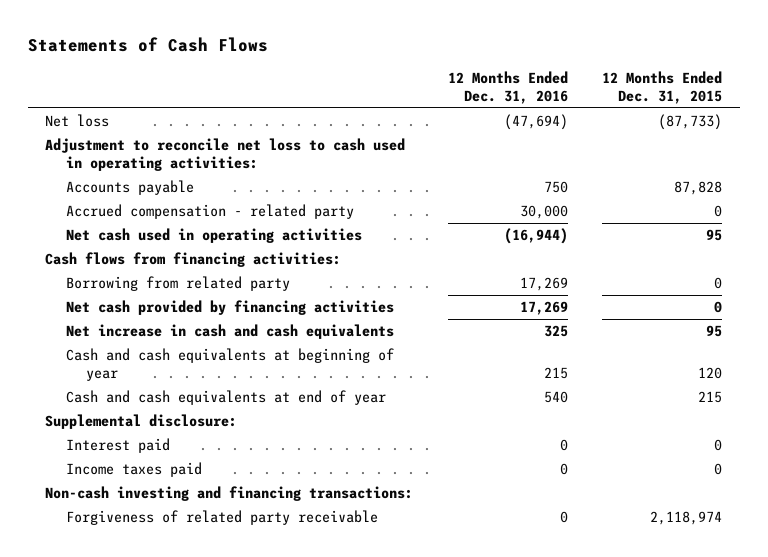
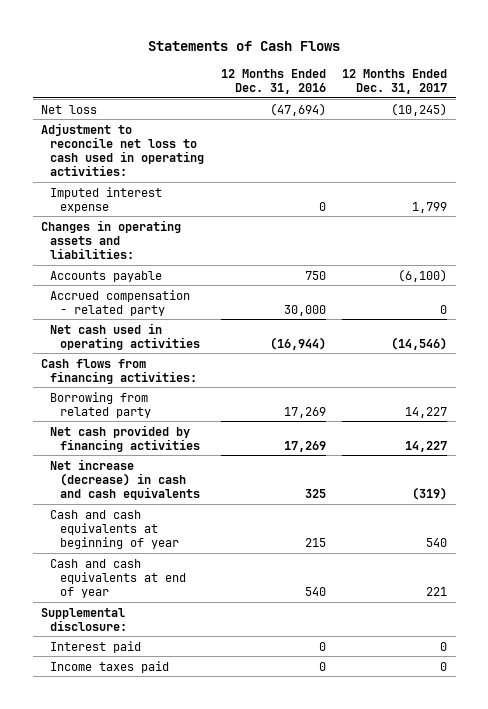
- | 12 Months Ended Dec. 31, 2016 | 12 Months Ended Dec. 31, 2015
+ | 12 Months Ended Dec. 31, 2016 | 12 Months Ended Dec. 31, 2017
+ Imputed interest expense | 0 | 1,799
+ Changes in operating assets and liabilities:
- Net increase in cash and cash equivalents | 325 | 95
+ Net increase (decrease) in cash and cash equivalents | 325 | (319)
- Non-cash investing and financing transactions:
- Forgiveness of related party receivable | 0 | 2,118,974

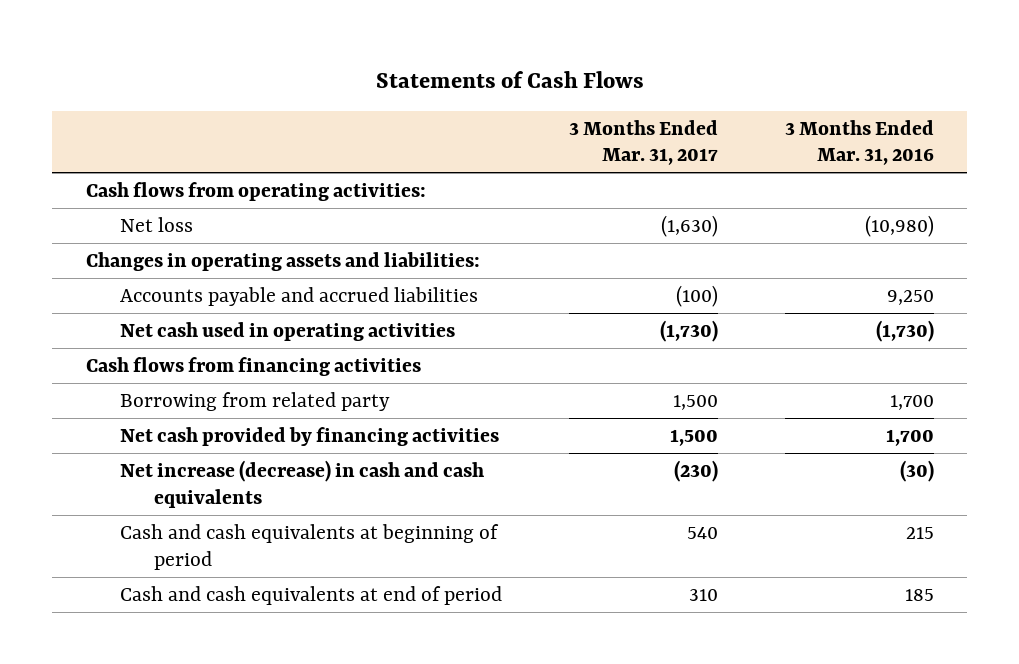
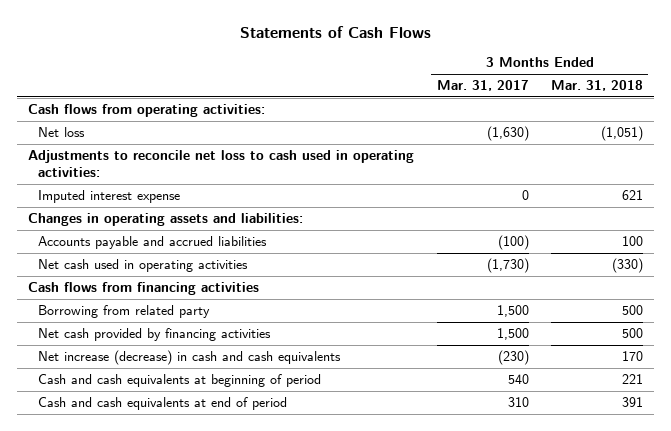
- | 3 Months Ended Mar. 31, 2017 | 3 Months Ended Mar. 31, 2016
+ | 3 Months Ended Mar. 31, 2017 | 3 Months Ended Mar. 31, 2018
+ Adjustments to reconcile net loss to cash used in operating activities:
+ Imputed interest expense | 0 | 621

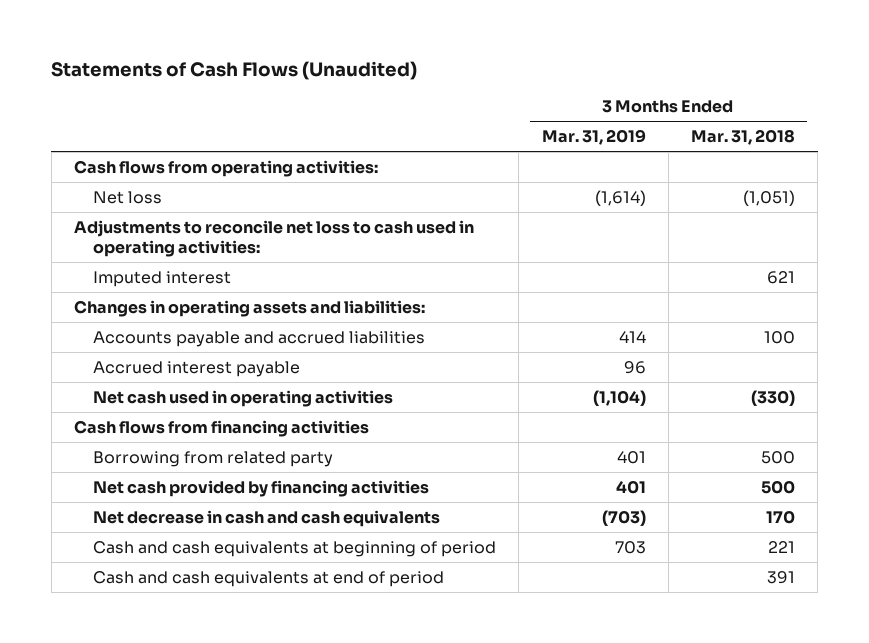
- Statements of Cash Flows
+ Statements of Cash Flows (Unaudited)
- | 3 Months Ended Mar. 31, 2017 | 3 Months Ended Mar. 31, 2018
+ | 3 Months Ended Mar. 31, 2019 | 3 Months Ended Mar. 31, 2018
- Imputed interest expense | 0 | 621
+ Imputed interest | | 621
+ Accrued interest payable | 96 |
- Net increase (decrease) in cash and cash equivalents | (230) | 170
+ Net decrease in cash and cash equivalents | (703) | 170

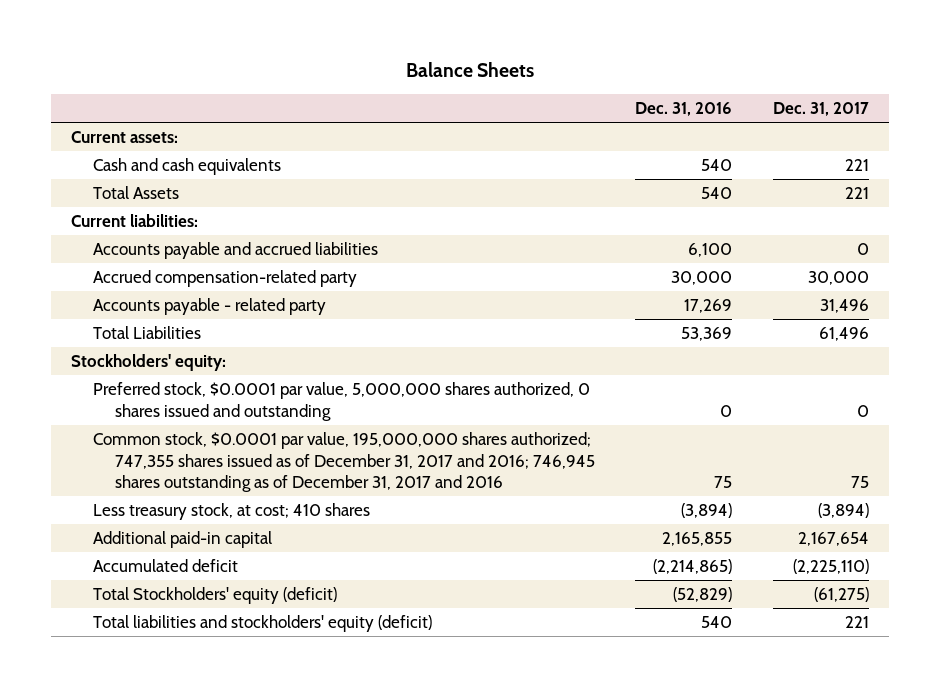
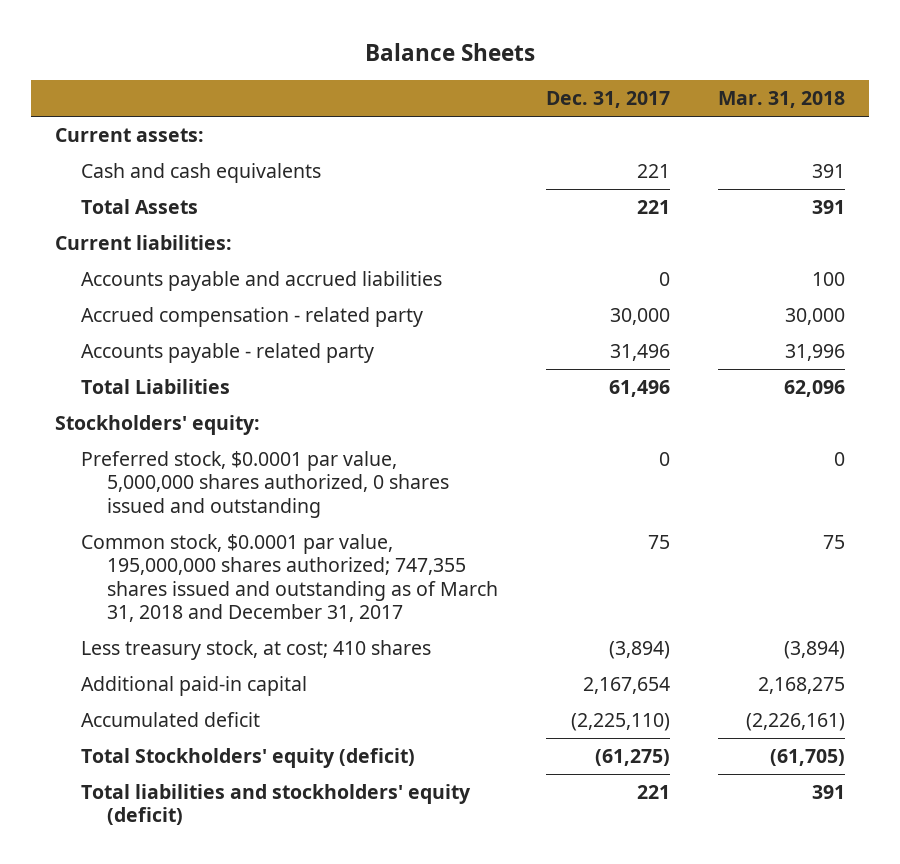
- | Dec. 31, 2016 | Dec. 31, 2017
+ | Dec. 31, 2017 | Mar. 31, 2018
- Accrued compensation-related party | 30,000 | 30,000
+ Accrued compensation - related party | 30,000 | 30,000
- Common stock, $0.0001 par value, 195,000,000 shares authorized; 747,355 shares issued as of December 31, 2017 and 2016; 746,945 shares outstanding as of December 31, 2017 and 2016 | 75 | 75
+ Common stock, $0.0001 par value, 195,000,000 shares authorized; 747,355 shares issued and outstanding as of March 31, 2018 and December 31, 2017 | 75 | 75

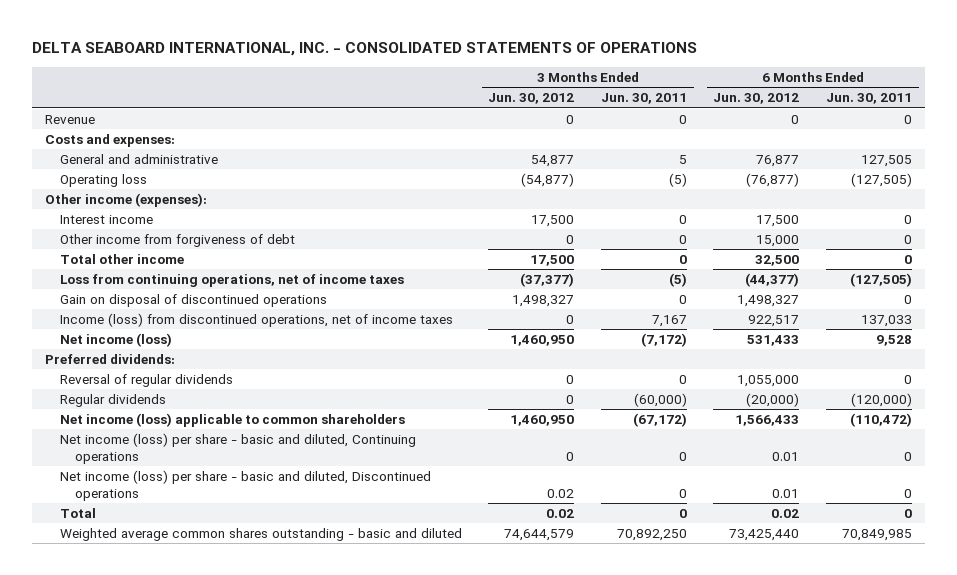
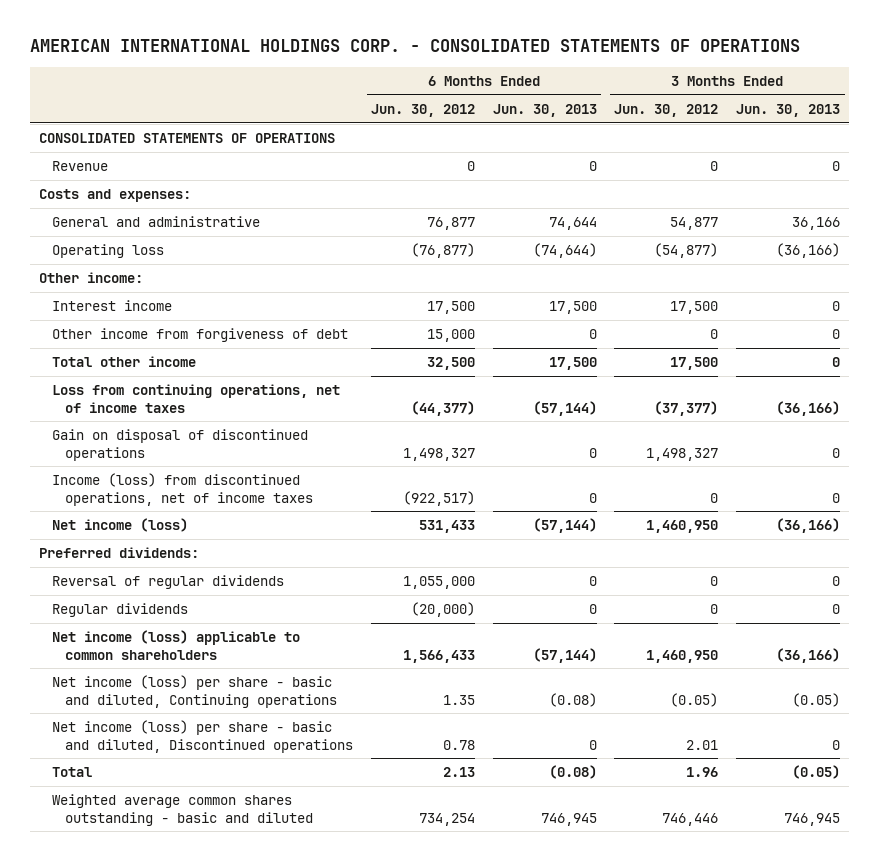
- DELTA SEABOARD INTERNATIONAL, INC. - CONSOLIDATED STATEMENTS OF OPERATIONS
+ AMERICAN INTERNATIONAL HOLDINGS CORP. - CONSOLIDATED STATEMENTS OF OPERATIONS
- | 3 Months Ended Jun. 30, 2012 | 3 Months Ended Jun. 30, 2011 | 6 Months Ended Jun. 30, 2012 | 6 Months Ended Jun. 30, 2011
+ | 6 Months Ended Jun. 30, 2012 | 6 Months Ended Jun. 30, 2013 | 3 Months Ended Jun. 30, 2012 | 3 Months Ended Jun. 30, 2013
+ CONSOLIDATED STATEMENTS OF OPERATIONS
- Other income (expenses):
+ Other income:
- Income (loss) from discontinued operations, net of income taxes | 0 | 7,167 | 922,517 | 137,033
+ Income (loss) from discontinued operations, net of income taxes | (922,517) | 0 | 0 | 0
- Net income (loss) per share - basic and diluted, Continuing operations | 0 | 0 | 0.01 | 0
- Net income (loss) per share - basic and diluted, Discontinued operations | 0.02 | 0 | 0.01 | 0
- Total | 0.02 | 0 | 0.02 | 0
- Weighted average common shares outstanding - basic and diluted | 74,644,579 | 70,892,250 | 73,425,440 | 70,849,985
+ Net income (loss) per share - basic and diluted, Continuing operations | 1.35 | (0.08) | (0.05) | (0.05)
+ Net income (loss) per share - basic and diluted, Discontinued operations | 0.78 | 0 | 2.01 | 0
+ Total | 2.13 | (0.08) | 1.96 | (0.05)
+ Weighted average common shares outstanding - basic and diluted | 734,254 | 746,945 | 746,446 | 746,945

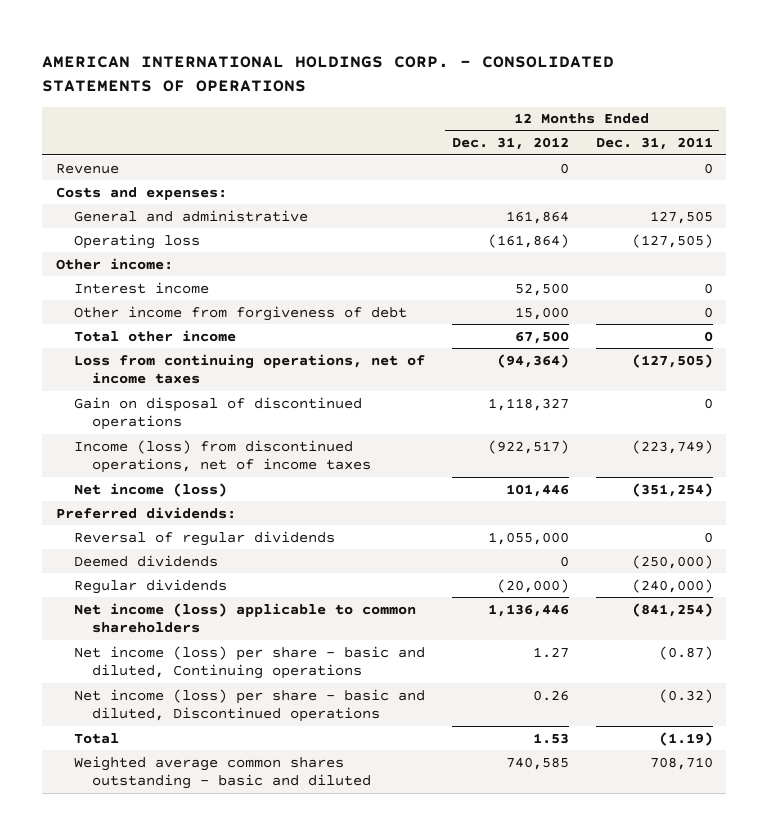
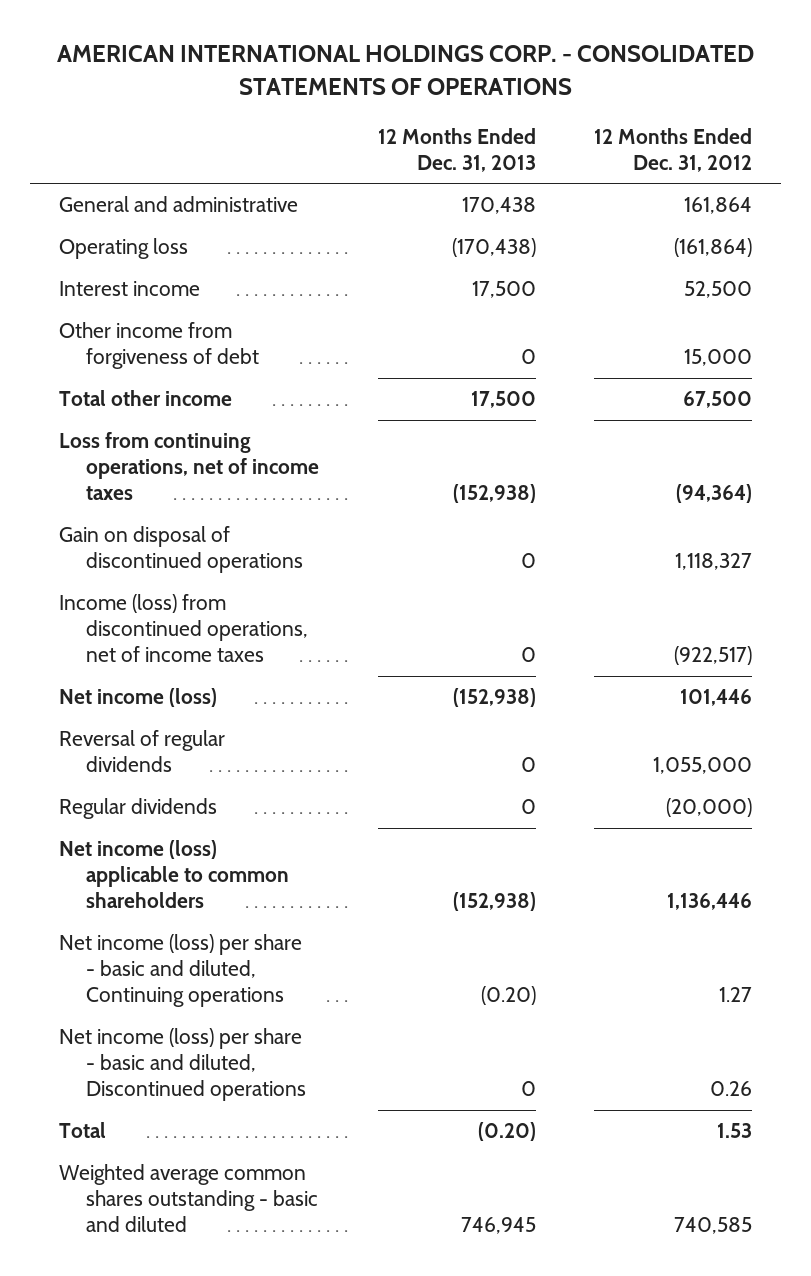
- | 12 Months Ended Dec. 31, 2012 | 12 Months Ended Dec. 31, 2011
+ | 12 Months Ended Dec. 31, 2013 | 12 Months Ended Dec. 31, 2012
- Revenue | 0 | 0
- Costs and expenses:
- Other income:
- Preferred dividends:
- Deemed dividends | 0 | (250,000)

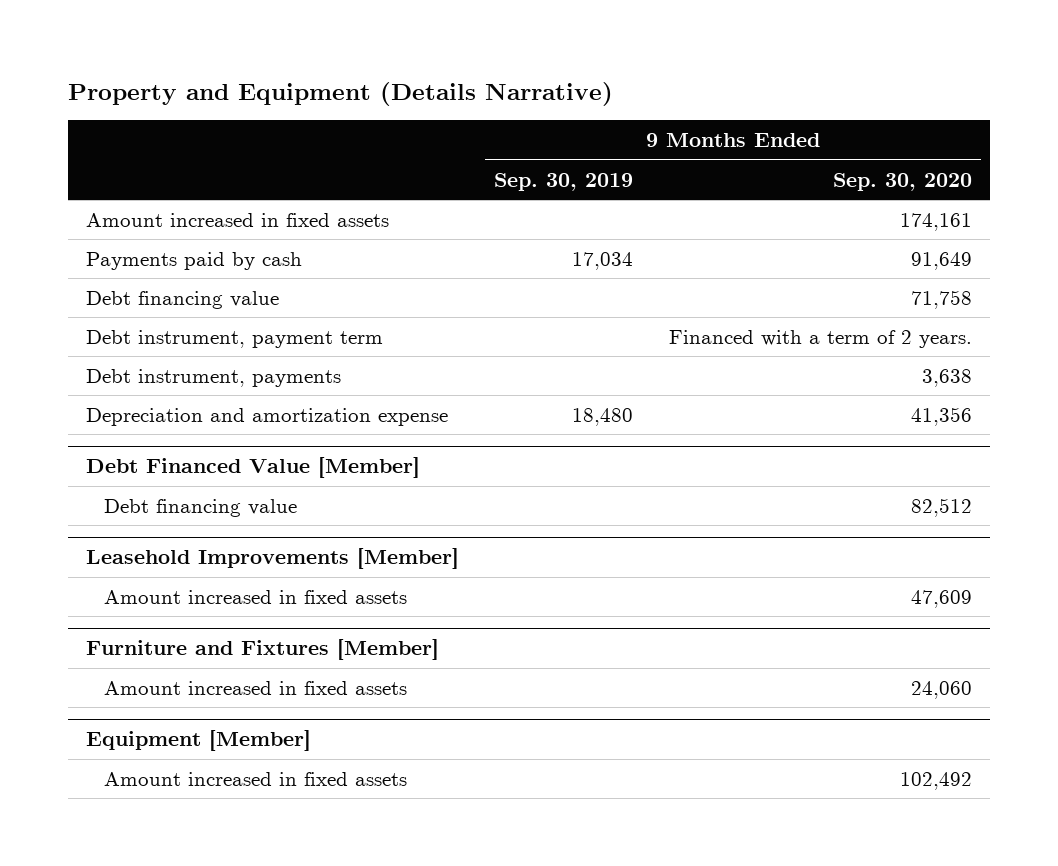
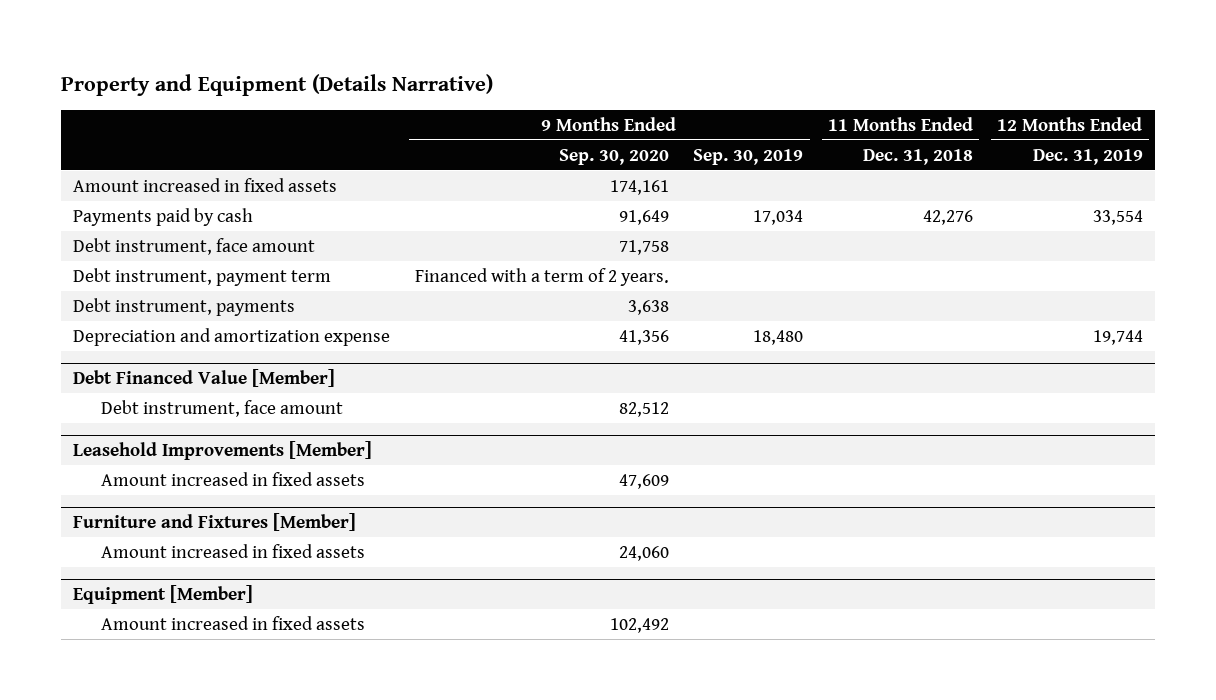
- | 9 Months Ended Sep. 30, 2019 | 9 Months Ended Sep. 30, 2020
+ | 9 Months Ended Sep. 30, 2020 | 9 Months Ended Sep. 30, 2019 | 11 Months Ended Dec. 31, 2018 | 12 Months Ended Dec. 31, 2019
- Debt financing value | | 71,758
+ Debt instrument, face amount | 71,758 | | |
@ Debt Financed Value [Member]
- Debt financing value | | 82,512
+ Debt instrument, face amount | 82,512 | | |

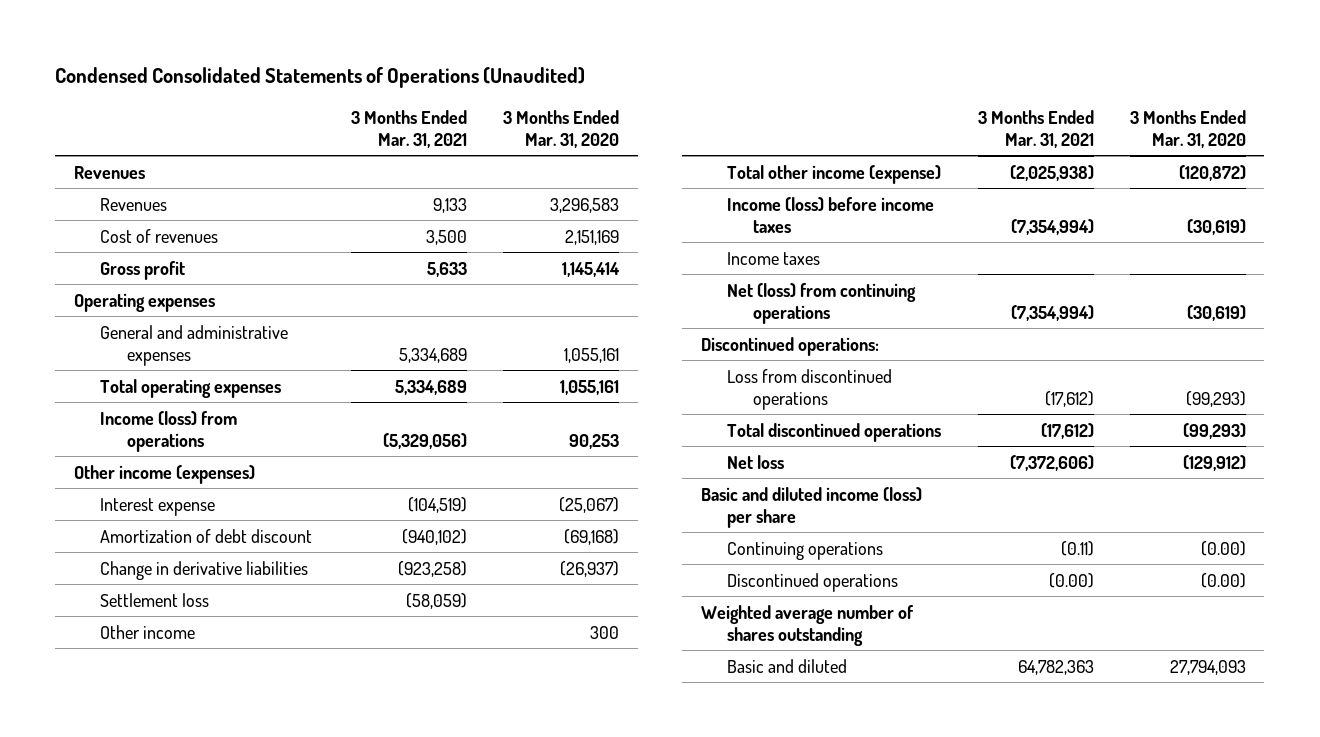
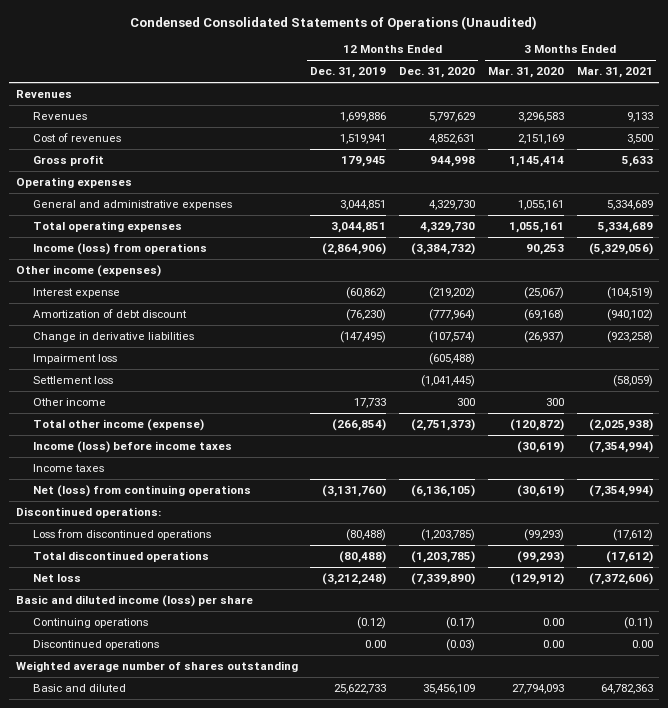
- | 3 Months Ended Mar. 31, 2021 | 3 Months Ended Mar. 31, 2020
+ | 12 Months Ended Dec. 31, 2019 | 12 Months Ended Dec. 31, 2020 | 3 Months Ended Mar. 31, 2020 | 3 Months Ended Mar. 31, 2021
+ Impairment loss | | (605,488) | |
- Continuing operations | (0.11) | (0.00)
- Discontinued operations | (0.00) | (0.00)
+ Continuing operations | (0.12) | (0.17) | 0.00 | (0.11)
+ Discontinued operations | 0.00 | (0.03) | 0.00 | 0.00

